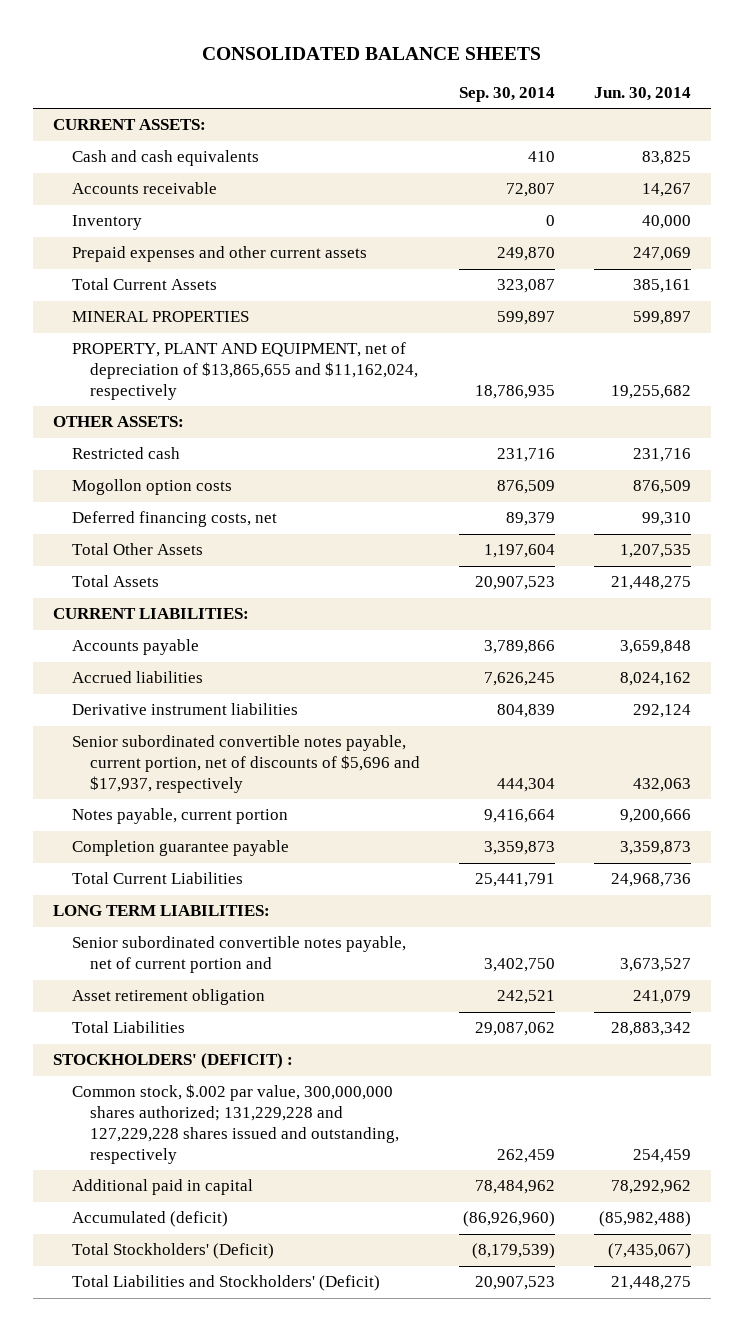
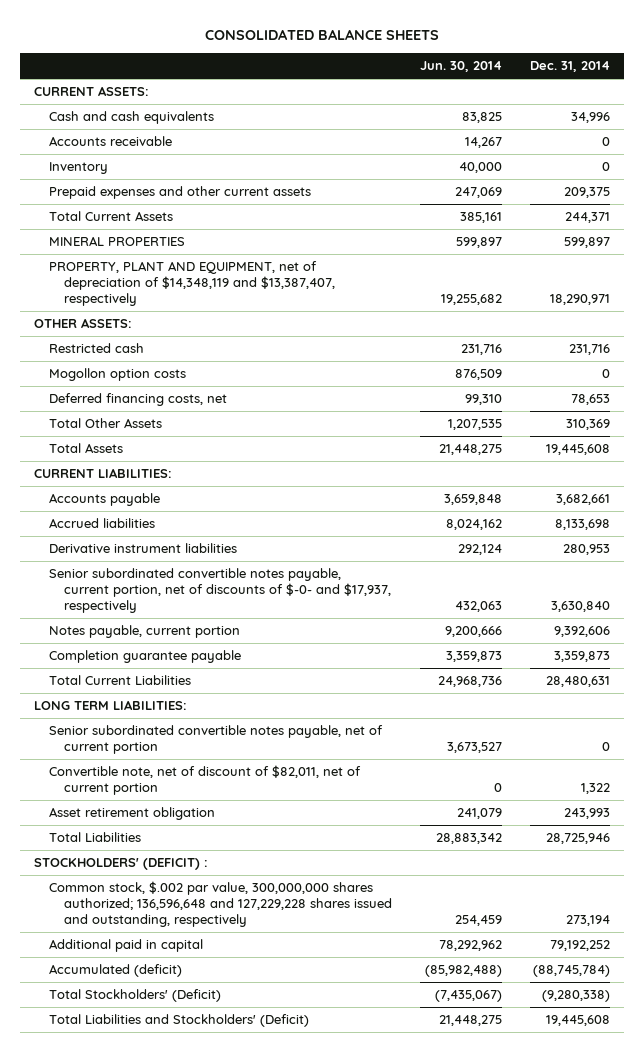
- | Sep. 30, 2014 | Jun. 30, 2014
+ | Jun. 30, 2014 | Dec. 31, 2014
- PROPERTY, PLANT AND EQUIPMENT, net of depreciation of $13,865,655 and $11,162,024, respectively | 18,786,935 | 19,255,682
+ PROPERTY, PLANT AND EQUIPMENT, net of depreciation of $14,348,119 and $13,387,407, respectively | 19,255,682 | 18,290,971
- Senior subordinated convertible notes payable, current portion, net of discounts of $5,696 and $17,937, respectively | 444,304 | 432,063
+ Senior subordinated convertible notes payable, current portion, net of discounts of $-0- and $17,937, respectively | 432,063 | 3,630,840
- Senior subordinated convertible notes payable, net of current portion and | 3,402,750 | 3,673,527
+ Senior subordinated convertible notes payable, net of current portion | 3,673,527 | 0
+ Convertible note, net of discount of $82,011, net of current portion | 0 | 1,322
- Common stock, $.002 par value, 300,000,000 shares authorized; 131,229,228 and 127,229,228 shares issued and outstanding, respectively | 262,459 | 254,459
+ Common stock, $.002 par value, 300,000,000 shares authorized; 136,596,648 and 127,229,228 shares issued and outstanding, respectively | 254,459 | 273,194

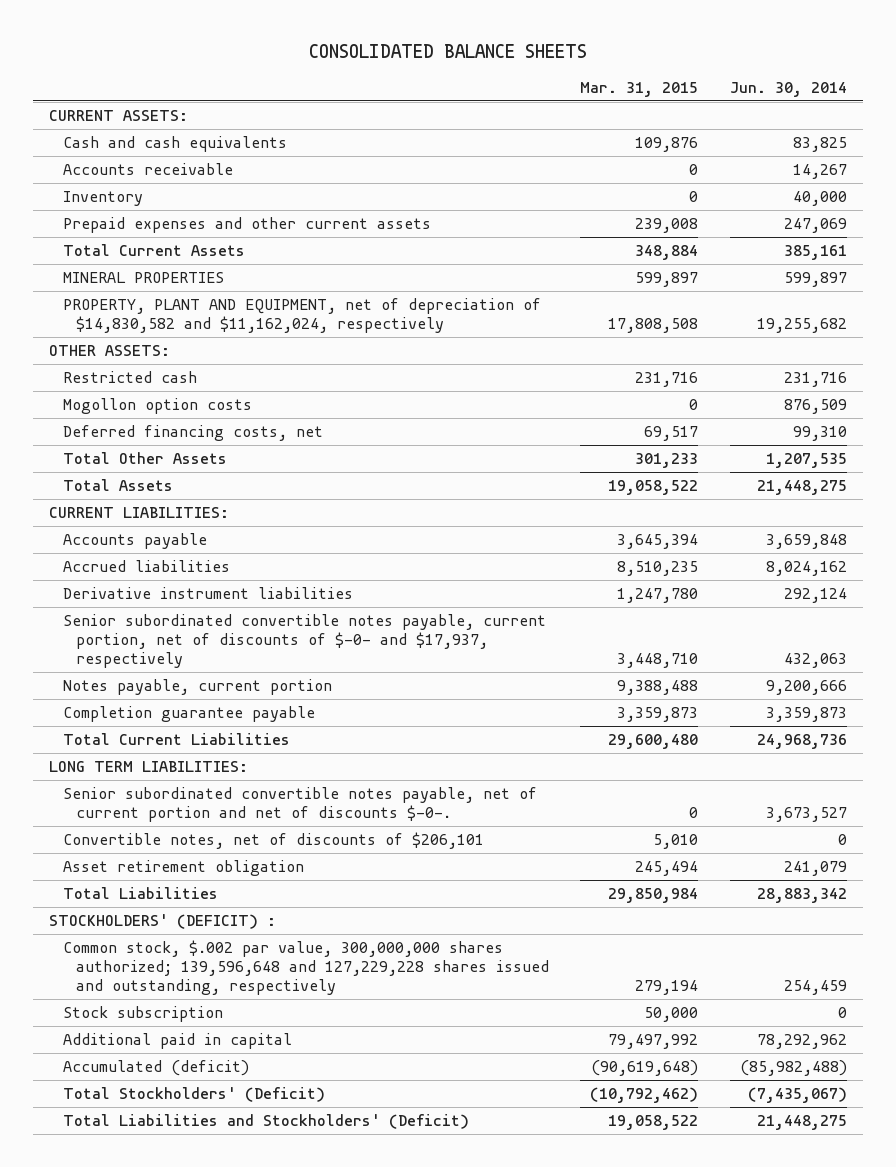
- | Jun. 30, 2014 | Dec. 31, 2014
+ | Mar. 31, 2015 | Jun. 30, 2014
- PROPERTY, PLANT AND EQUIPMENT, net of depreciation of $14,348,119 and $13,387,407, respectively | 19,255,682 | 18,290,971
+ PROPERTY, PLANT AND EQUIPMENT, net of depreciation of $14,830,582 and $11,162,024, respectively | 17,808,508 | 19,255,682
- Senior subordinated convertible notes payable, net of current portion | 3,673,527 | 0
- Convertible note, net of discount of $82,011, net of current portion | 0 | 1,322
+ Senior subordinated convertible notes payable, net of current portion and net of discounts $-0-. | 0 | 3,673,527
+ Convertible notes, net of discounts of $206,101 | 5,010 | 0
- Common stock, $.002 par value, 300,000,000 shares authorized; 136,596,648 and 127,229,228 shares issued and outstanding, respectively | 254,459 | 273,194
+ Common stock, $.002 par value, 300,000,000 shares authorized; 139,596,648 and 127,229,228 shares issued and outstanding, respectively | 279,194 | 254,459
+ Stock subscription | 50,000 | 0

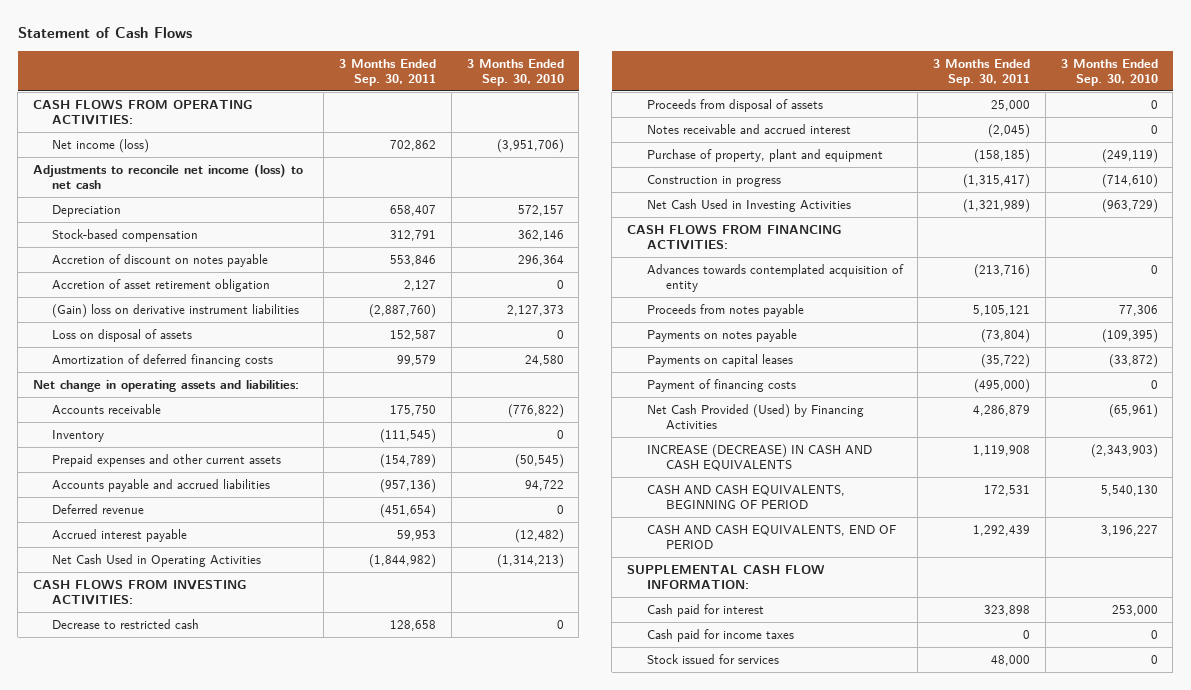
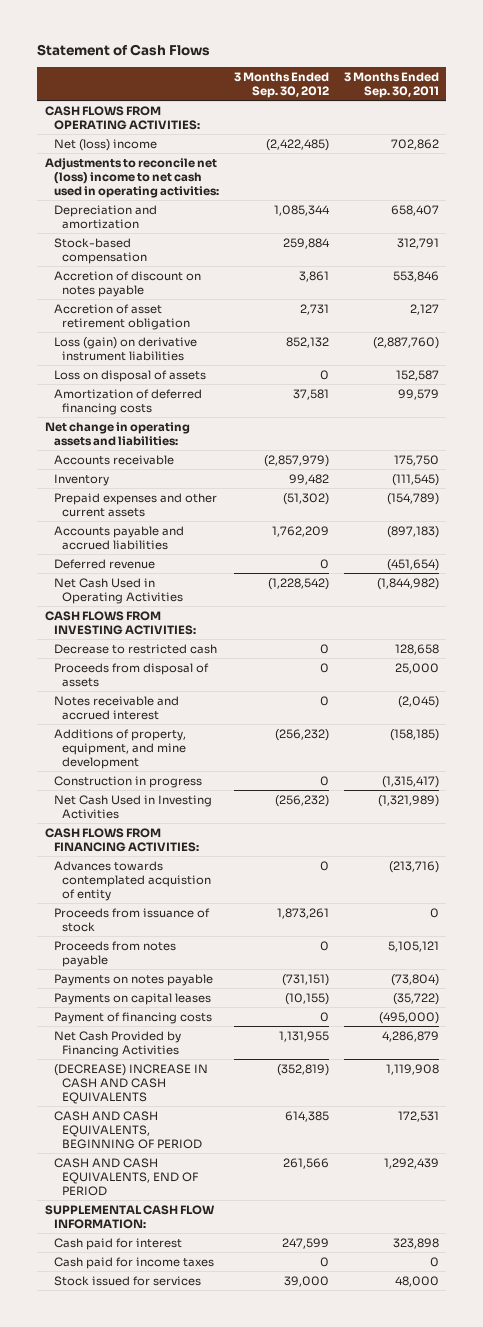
- | 3 Months Ended Sep. 30, 2011 | 3 Months Ended Sep. 30, 2010
+ | 3 Months Ended Sep. 30, 2012 | 3 Months Ended Sep. 30, 2011
- Net income (loss) | 702,862 | (3,951,706)
- Adjustments to reconcile net income (loss) to net cash
- Depreciation | 658,407 | 572,157
+ Net (loss) income | (2,422,485) | 702,862
+ Adjustments to reconcile net (loss) income to net cash used in operating activities:
+ Depreciation and amortization | 1,085,344 | 658,407
- (Gain) loss on derivative instrument liabilities | (2,887,760) | 2,127,373
+ Loss (gain) on derivative instrument liabilities | 852,132 | (2,887,760)
- Accounts payable and accrued liabilities | (957,136) | 94,722
+ Accounts payable and accrued liabilities | 1,762,209 | (897,183)
- Accrued interest payable | 59,953 | (12,482)
- Purchase of property, plant and equipment | (158,185) | (249,119)
+ Additions of property, equipment, and mine development | (256,232) | (158,185)
- Advances towards contemplated acquisition of entity | (213,716) | 0
+ Advances towards contemplated acquistion of entity | 0 | (213,716)
+ Proceeds from issuance of stock | 1,873,261 | 0
- Net Cash Provided (Used) by Financing Activities | 4,286,879 | (65,961)
- INCREASE (DECREASE) IN CASH AND CASH EQUIVALENTS | 1,119,908 | (2,343,903)
+ Net Cash Provided by Financing Activities | 1,131,955 | 4,286,879
+ (DECREASE) INCREASE IN CASH AND CASH EQUIVALENTS | (352,819) | 1,119,908

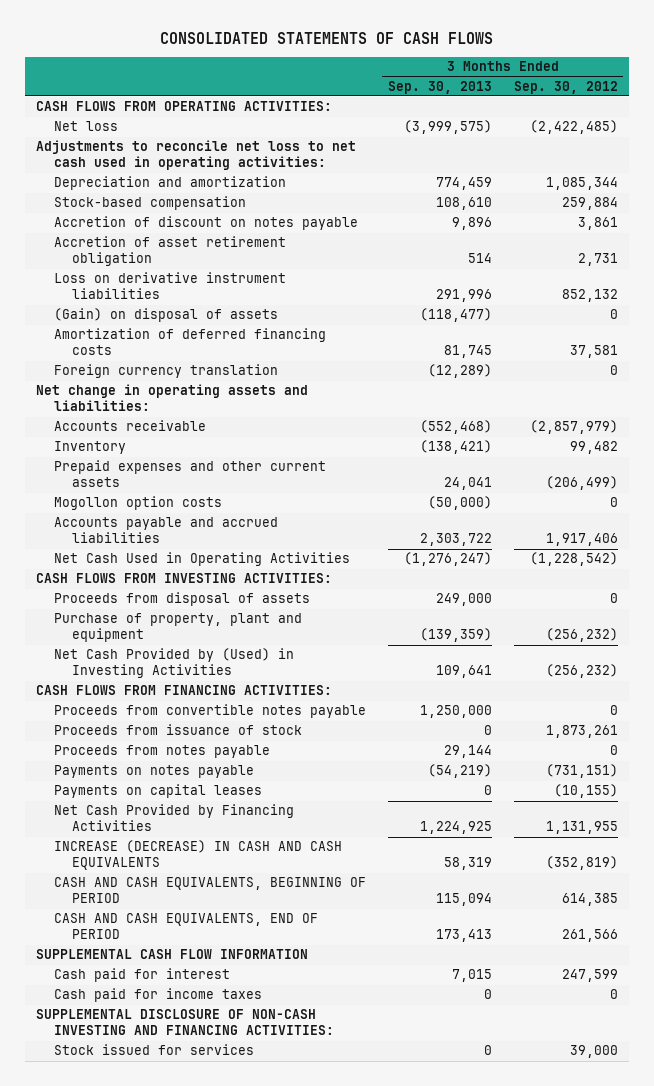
- Statement of Cash Flows
+ CONSOLIDATED STATEMENTS OF CASH FLOWS
- | 3 Months Ended Sep. 30, 2012 | 3 Months Ended Sep. 30, 2011
+ | 3 Months Ended Sep. 30, 2013 | 3 Months Ended Sep. 30, 2012
- Net (loss) income | (2,422,485) | 702,862
- Adjustments to reconcile net (loss) income to net cash used in operating activities:
+ Net loss | (3,999,575) | (2,422,485)
+ Adjustments to reconcile net loss to net cash used in operating activities:
- Loss (gain) on derivative instrument liabilities | 852,132 | (2,887,760)
- Loss on disposal of assets | 0 | 152,587
+ Loss on derivative instrument liabilities | 291,996 | 852,132
+ (Gain) on disposal of assets | (118,477) | 0
+ Foreign currency translation | (12,289) | 0
- Prepaid expenses and other current assets | (51,302) | (154,789)
- Accounts payable and accrued liabilities | 1,762,209 | (897,183)
- Deferred revenue | 0 | (451,654)
+ Prepaid expenses and other current assets | 24,041 | (206,499)
+ Mogollon option costs | (50,000) | 0
+ Accounts payable and accrued liabilities | 2,303,722 | 1,917,406
- Decrease to restricted cash | 0 | 128,658
- Notes receivable and accrued interest | 0 | (2,045)
- Additions of property, equipment, and mine development | (256,232) | (158,185)
- Construction in progress | 0 | (1,315,417)
- Net Cash Used in Investing Activities | (256,232) | (1,321,989)
+ Purchase of property, plant and equipment | (139,359) | (256,232)
+ Net Cash Provided by (Used) in Investing Activities | 109,641 | (256,232)
- Advances towards contemplated acquistion of entity | 0 | (213,716)
+ Proceeds from convertible notes payable | 1,250,000 | 0
- Payment of financing costs | 0 | (495,000)
- (DECREASE) INCREASE IN CASH AND CASH EQUIVALENTS | (352,819) | 1,119,908
+ INCREASE (DECREASE) IN CASH AND CASH EQUIVALENTS | 58,319 | (352,819)
- SUPPLEMENTAL CASH FLOW INFORMATION:
+ SUPPLEMENTAL CASH FLOW INFORMATION
+ SUPPLEMENTAL DISCLOSURE OF NON-CASH INVESTING AND FINANCING ACTIVITIES:

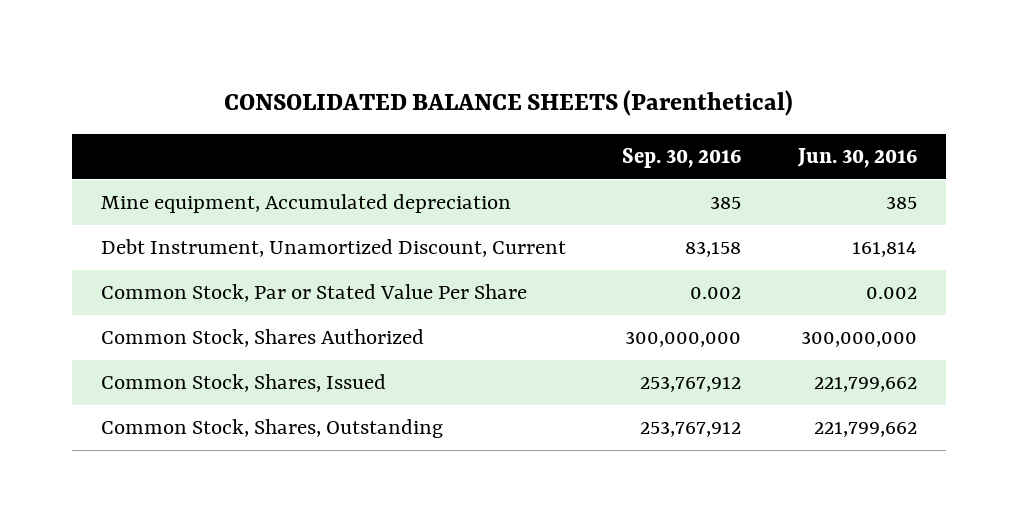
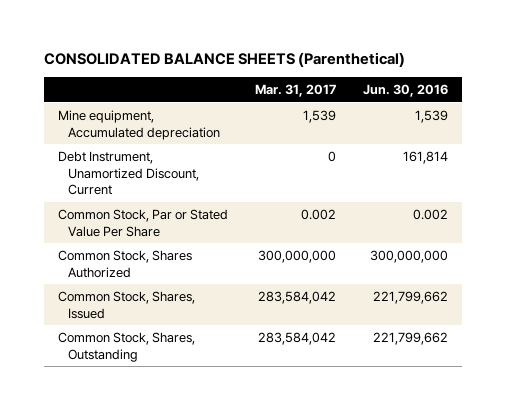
- | Sep. 30, 2016 | Jun. 30, 2016
+ | Mar. 31, 2017 | Jun. 30, 2016
- Mine equipment, Accumulated depreciation | 385 | 385
+ Mine equipment, Accumulated depreciation | 1,539 | 1,539

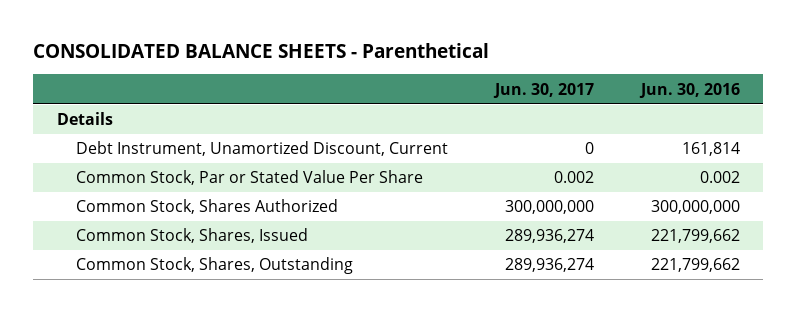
- CONSOLIDATED BALANCE SHEETS (Parenthetical)
+ CONSOLIDATED BALANCE SHEETS - Parenthetical
- | Mar. 31, 2017 | Jun. 30, 2016
+ | Jun. 30, 2017 | Jun. 30, 2016
- Mine equipment, Accumulated depreciation | 1,539 | 1,539
+ Details

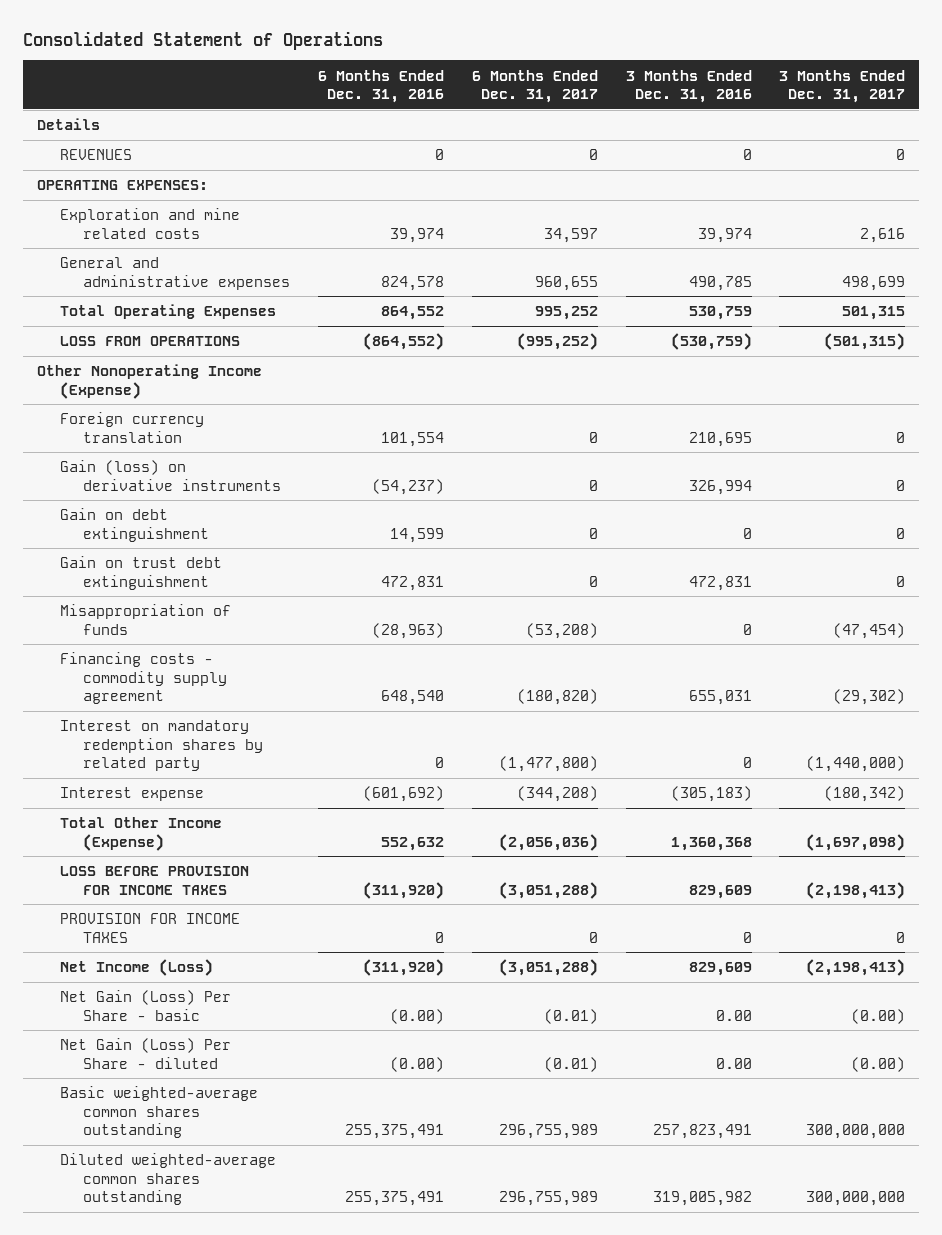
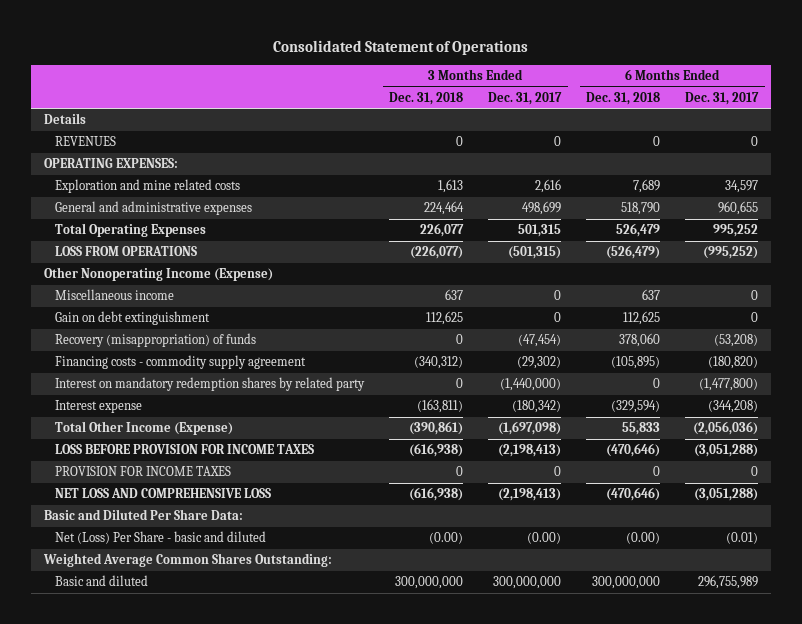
- | 6 Months Ended Dec. 31, 2016 | 6 Months Ended Dec. 31, 2017 | 3 Months Ended Dec. 31, 2016 | 3 Months Ended Dec. 31, 2017
+ | 3 Months Ended Dec. 31, 2018 | 3 Months Ended Dec. 31, 2017 | 6 Months Ended Dec. 31, 2018 | 6 Months Ended Dec. 31, 2017
- Foreign currency translation | 101,554 | 0 | 210,695 | 0
- Gain (loss) on derivative instruments | (54,237) | 0 | 326,994 | 0
+ Miscellaneous income | 637 | 0 | 637 | 0
- Gain on trust debt extinguishment | 472,831 | 0 | 472,831 | 0
- Misappropriation of funds | (28,963) | (53,208) | 0 | (47,454)
+ Recovery (misappropriation) of funds | 0 | (47,454) | 378,060 | (53,208)
- Net Income (Loss) | (311,920) | (3,051,288) | 829,609 | (2,198,413)
- Net Gain (Loss) Per Share - basic | (0.00) | (0.01) | 0.00 | (0.00)
- Net Gain (Loss) Per Share - diluted | (0.00) | (0.01) | 0.00 | (0.00)
- Basic weighted-average common shares outstanding | 255,375,491 | 296,755,989 | 257,823,491 | 300,000,000
- Diluted weighted-average common shares outstanding | 255,375,491 | 296,755,989 | 319,005,982 | 300,000,000
+ NET LOSS AND COMPREHENSIVE LOSS | (616,938) | (2,198,413) | (470,646) | (3,051,288)
+ Basic and Diluted Per Share Data:
+ Net (Loss) Per Share - basic and diluted | (0.00) | (0.00) | (0.00) | (0.01)
+ Weighted Average Common Shares Outstanding:
+ Basic and diluted | 300,000,000 | 300,000,000 | 300,000,000 | 296,755,989

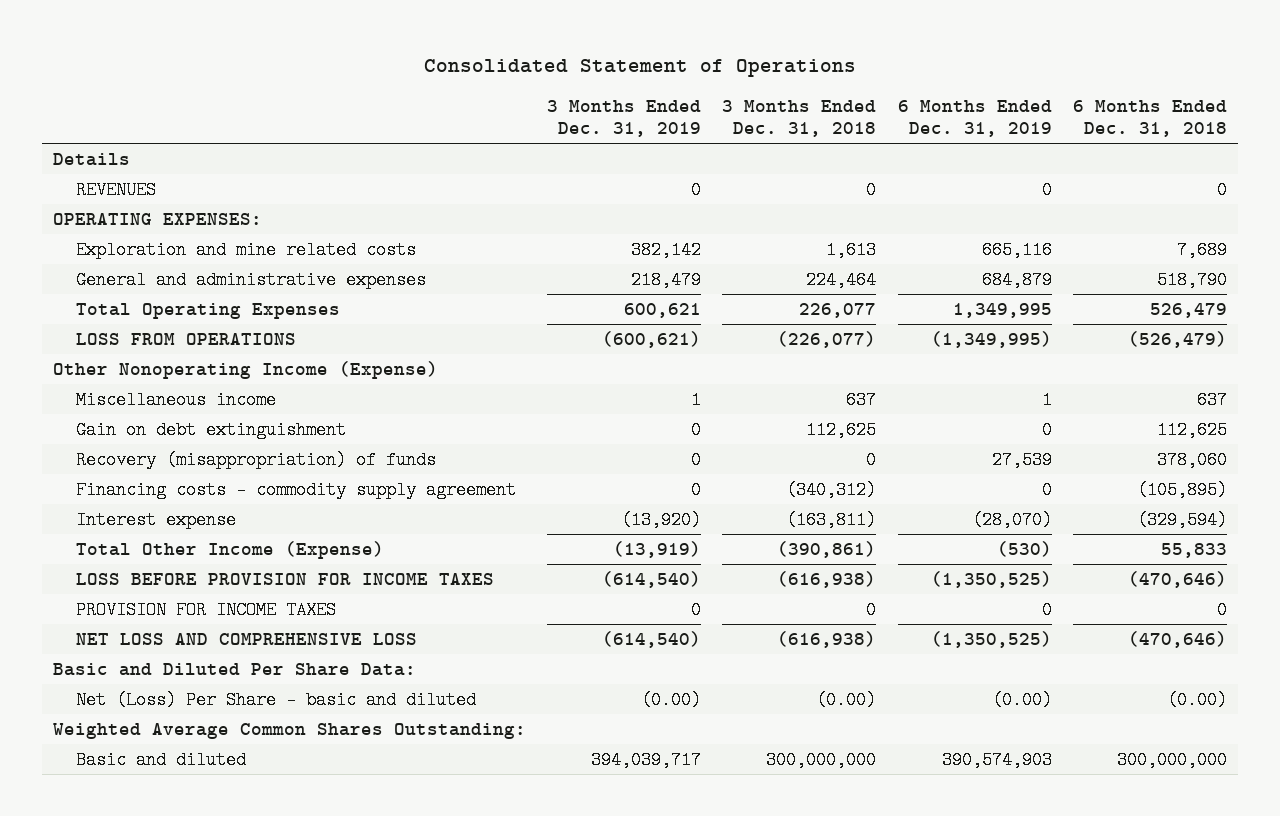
- | 3 Months Ended Dec. 31, 2018 | 3 Months Ended Dec. 31, 2017 | 6 Months Ended Dec. 31, 2018 | 6 Months Ended Dec. 31, 2017
+ | 3 Months Ended Dec. 31, 2019 | 3 Months Ended Dec. 31, 2018 | 6 Months Ended Dec. 31, 2019 | 6 Months Ended Dec. 31, 2018
- Interest on mandatory redemption shares by related party | 0 | (1,440,000) | 0 | (1,477,800)

